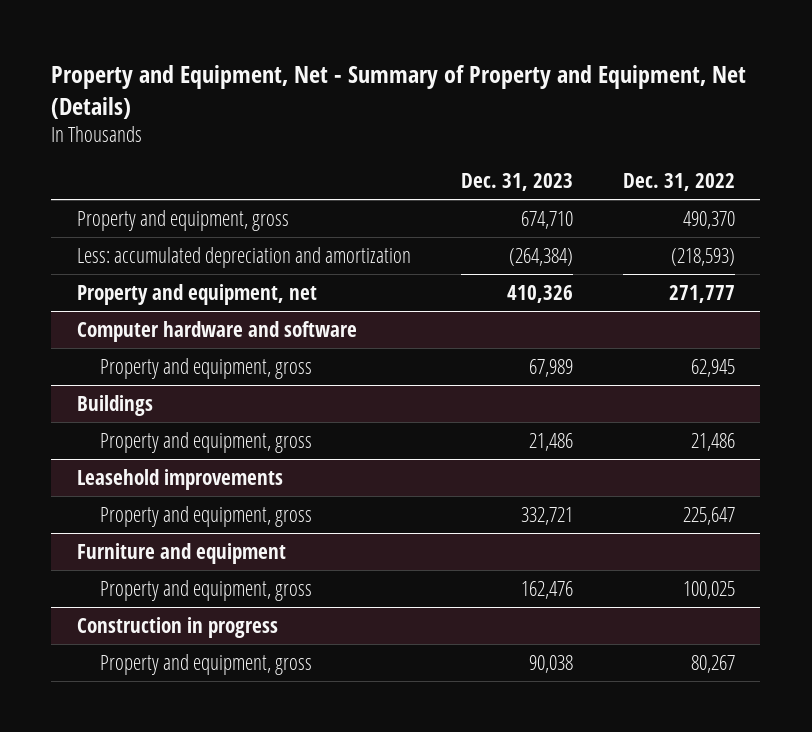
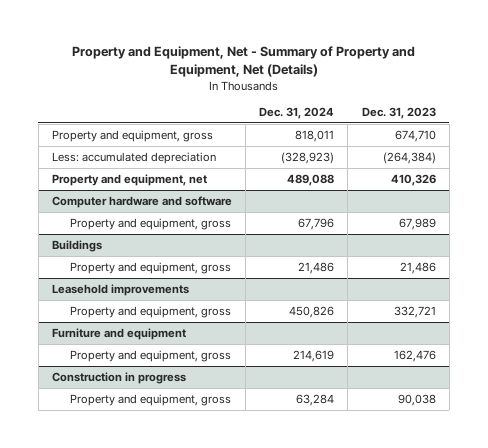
- | Dec. 31, 2023 | Dec. 31, 2022
+ | Dec. 31, 2024 | Dec. 31, 2023
- Less: accumulated depreciation and amortization | (264,384) | (218,593)
+ Less: accumulated depreciation | (328,923) | (264,384)

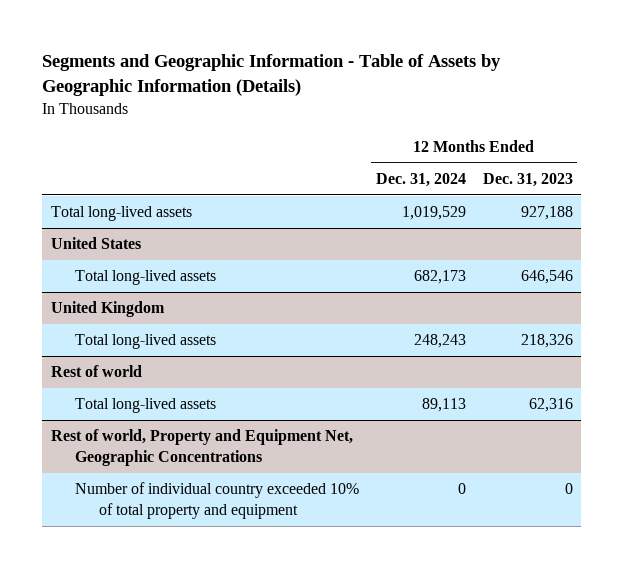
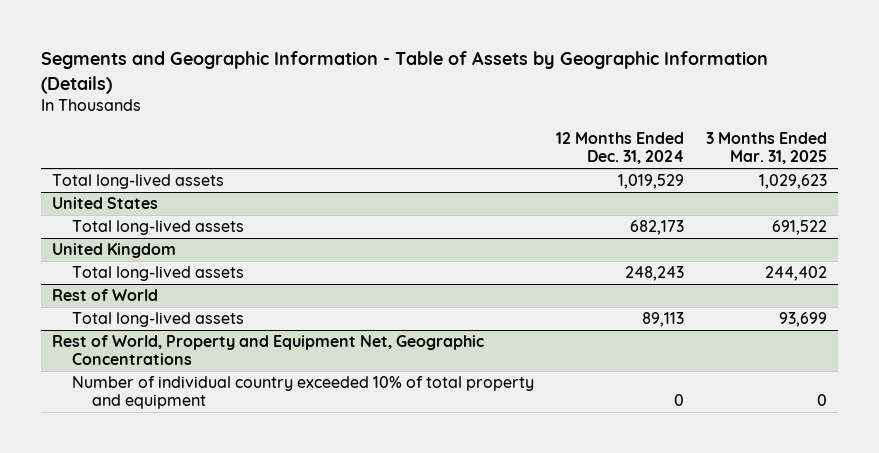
- | 12 Months Ended Dec. 31, 2024 | 12 Months Ended Dec. 31, 2023
+ | 12 Months Ended Dec. 31, 2024 | 3 Months Ended Mar. 31, 2025
- Rest of world
+ Rest of World
- Rest of world, Property and Equipment Net, Geographic Concentrations
+ Rest of World, Property and Equipment Net, Geographic Concentrations

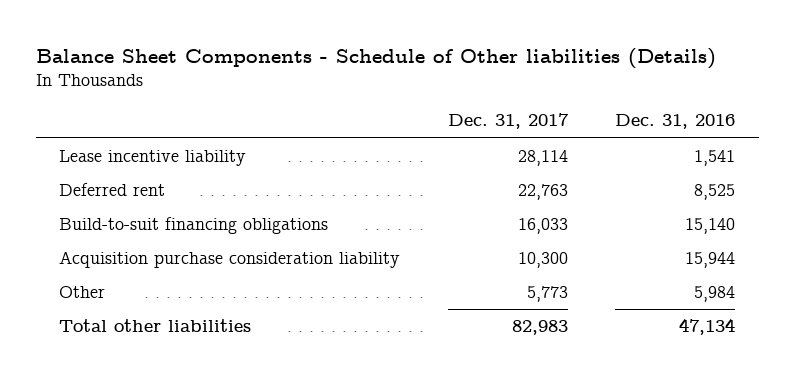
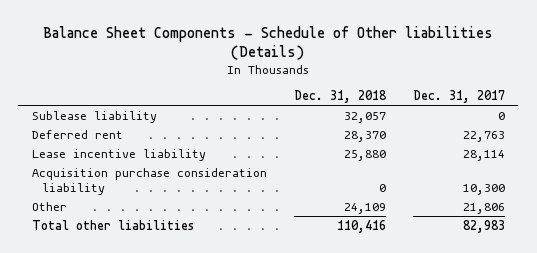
- | Dec. 31, 2017 | Dec. 31, 2016
+ | Dec. 31, 2018 | Dec. 31, 2017
+ Sublease liability | 32,057 | 0
- Build-to-suit financing obligations | 16,033 | 15,140
moved down: Lease incentive liability | 25,880 | 28,114
- Other | 5,773 | 5,984
+ Other | 24,109 | 21,806

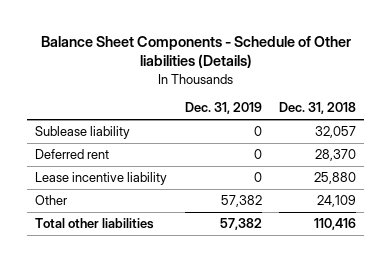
- | Dec. 31, 2018 | Dec. 31, 2017
+ | Dec. 31, 2019 | Dec. 31, 2018
- Acquisition purchase consideration liability | 0 | 10,300

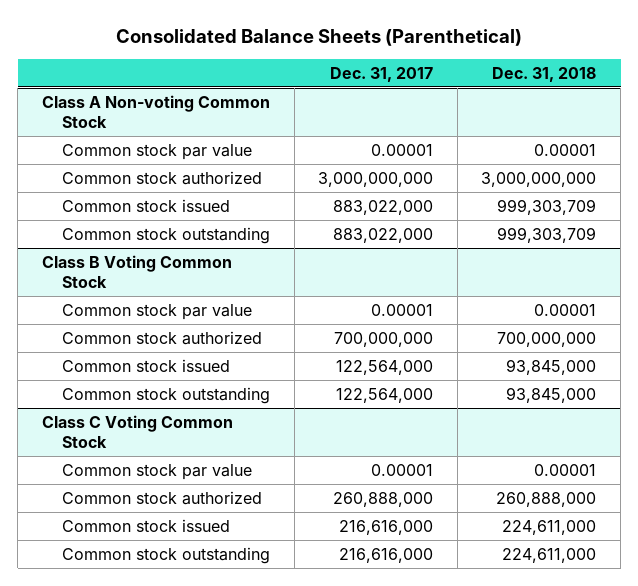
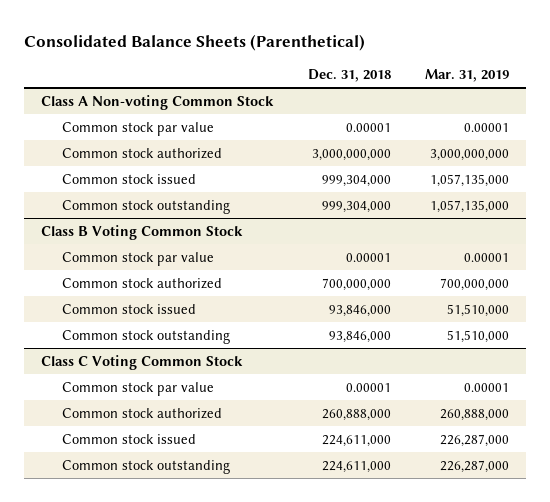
- | Dec. 31, 2017 | Dec. 31, 2018
+ | Dec. 31, 2018 | Mar. 31, 2019
@ Class A Non-voting Common Stock
- Common stock issued | 883,022,000 | 999,303,709
- Common stock outstanding | 883,022,000 | 999,303,709
+ Common stock issued | 999,304,000 | 1,057,135,000
+ Common stock outstanding | 999,304,000 | 1,057,135,000
@ Class B Voting Common Stock
- Common stock issued | 122,564,000 | 93,845,000
- Common stock outstanding | 122,564,000 | 93,845,000
+ Common stock issued | 93,846,000 | 51,510,000
+ Common stock outstanding | 93,846,000 | 51,510,000

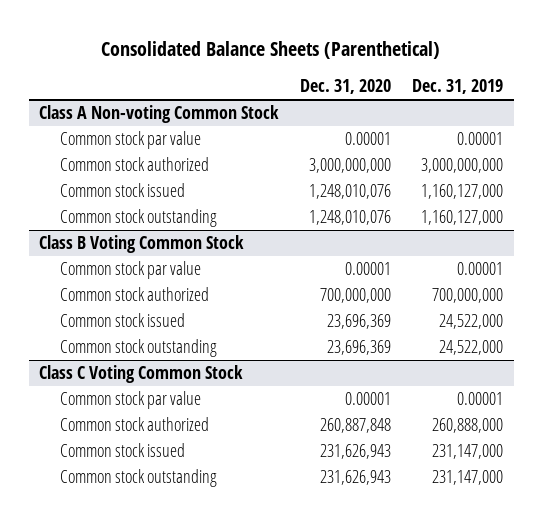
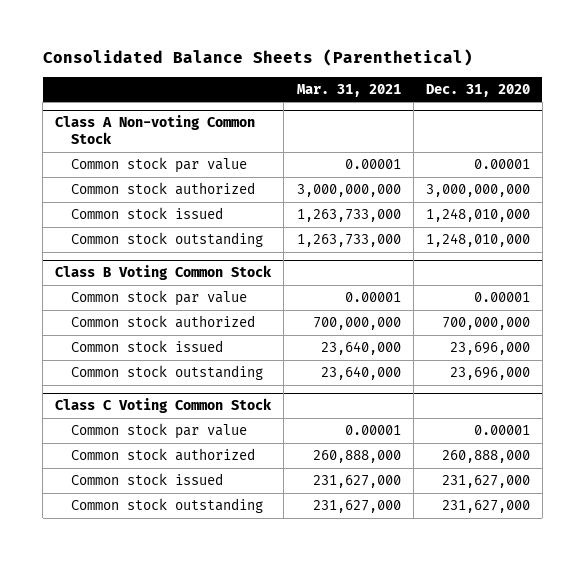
- | Dec. 31, 2020 | Dec. 31, 2019
+ | Mar. 31, 2021 | Dec. 31, 2020
@ Class A Non-voting Common Stock
- Common stock issued | 1,248,010,076 | 1,160,127,000
- Common stock outstanding | 1,248,010,076 | 1,160,127,000
+ Common stock issued | 1,263,733,000 | 1,248,010,000
+ Common stock outstanding | 1,263,733,000 | 1,248,010,000
@ Class B Voting Common Stock
- Common stock issued | 23,696,369 | 24,522,000
- Common stock outstanding | 23,696,369 | 24,522,000
+ Common stock issued | 23,640,000 | 23,696,000
+ Common stock outstanding | 23,640,000 | 23,696,000
@ Class C Voting Common Stock
- Common stock authorized | 260,887,848 | 260,888,000
- Common stock issued | 231,626,943 | 231,147,000
- Common stock outstanding | 231,626,943 | 231,147,000
+ Common stock authorized | 260,888,000 | 260,888,000
+ Common stock issued | 231,627,000 | 231,627,000
+ Common stock outstanding | 231,627,000 | 231,627,000

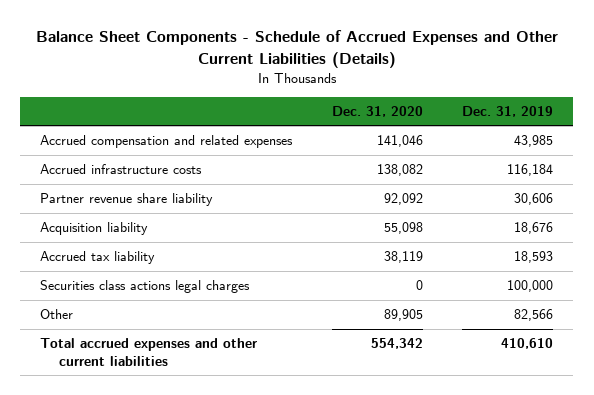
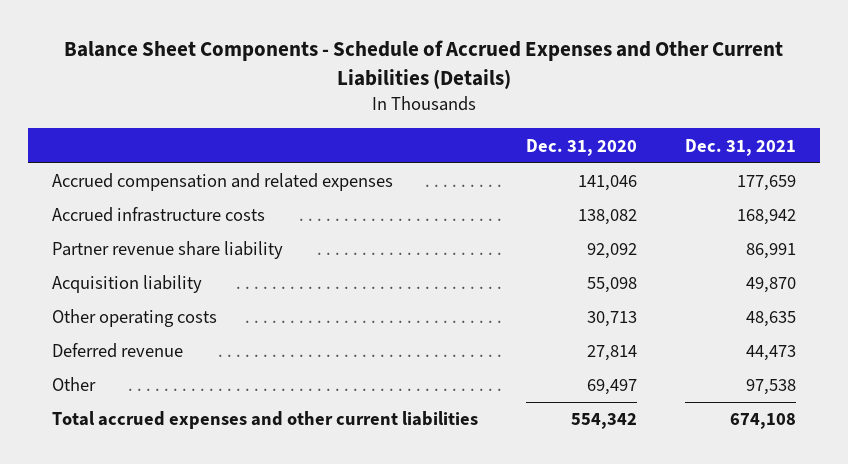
- | Dec. 31, 2020 | Dec. 31, 2019
+ | Dec. 31, 2020 | Dec. 31, 2021
- Accrued tax liability | 38,119 | 18,593
- Securities class actions legal charges | 0 | 100,000
- Other | 89,905 | 82,566
+ Other operating costs | 30,713 | 48,635
+ Deferred revenue | 27,814 | 44,473
+ Other | 69,497 | 97,538

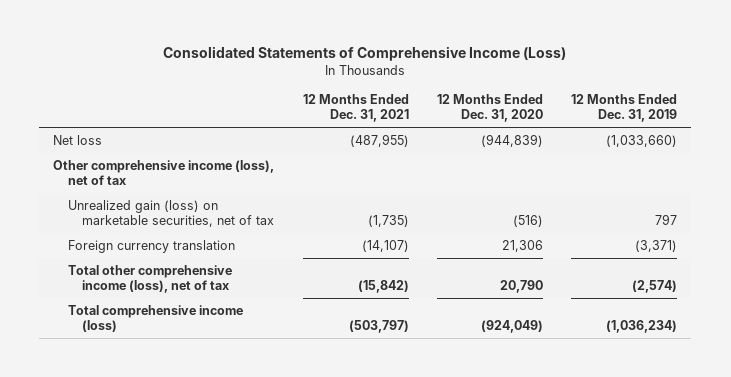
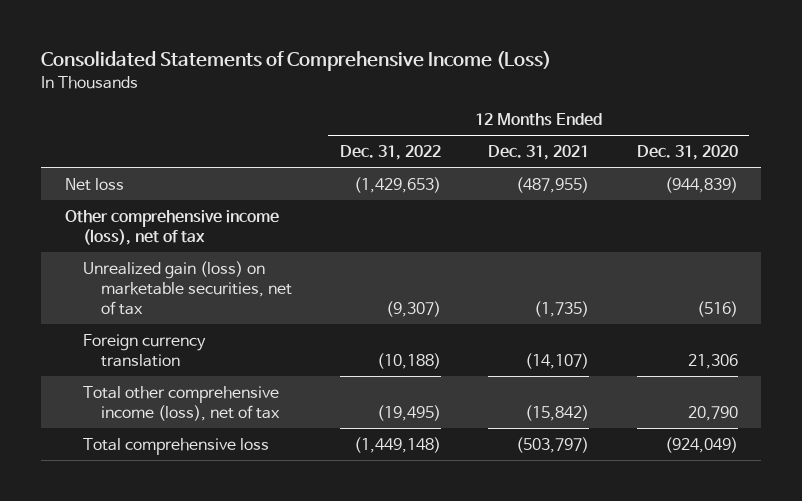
- | 12 Months Ended Dec. 31, 2021 | 12 Months Ended Dec. 31, 2020 | 12 Months Ended Dec. 31, 2019
+ | 12 Months Ended Dec. 31, 2022 | 12 Months Ended Dec. 31, 2021 | 12 Months Ended Dec. 31, 2020
- Total comprehensive income (loss) | (503,797) | (924,049) | (1,036,234)
+ Total comprehensive loss | (1,449,148) | (503,797) | (924,049)

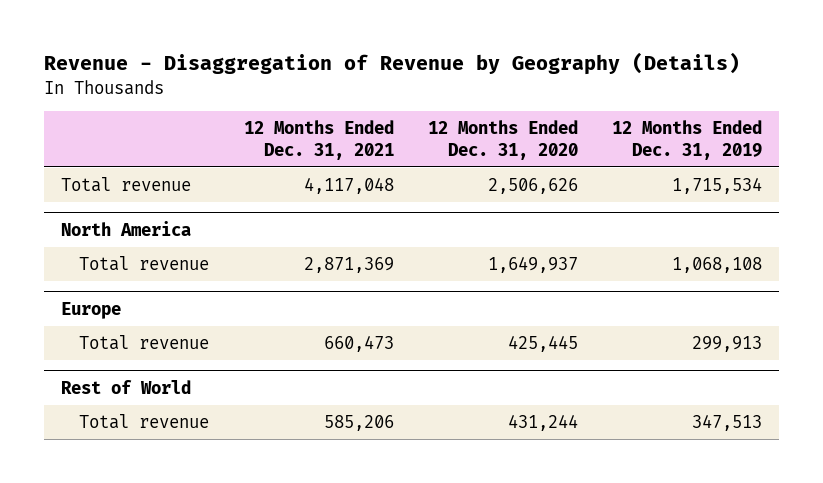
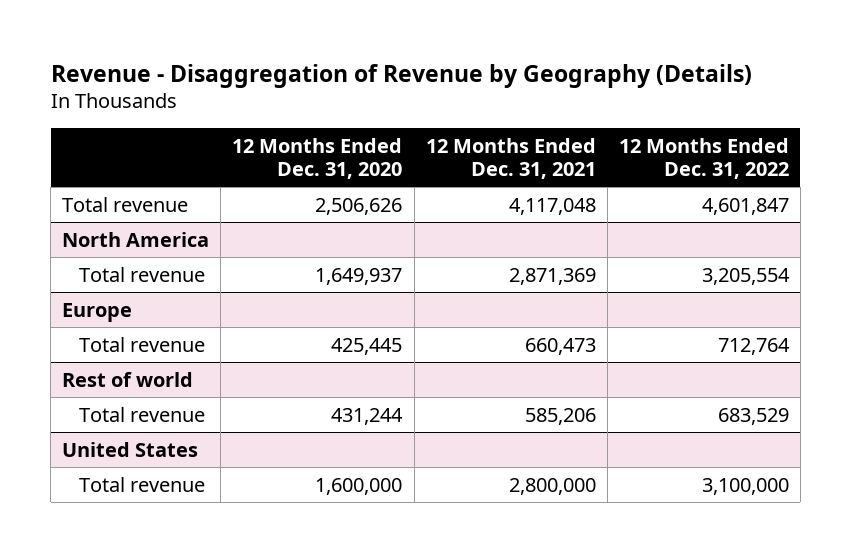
- | 12 Months Ended Dec. 31, 2021 | 12 Months Ended Dec. 31, 2020 | 12 Months Ended Dec. 31, 2019
+ | 12 Months Ended Dec. 31, 2020 | 12 Months Ended Dec. 31, 2021 | 12 Months Ended Dec. 31, 2022
- Rest of World
+ Rest of world
+ United States
+ Total revenue | 1,600,000 | 2,800,000 | 3,100,000

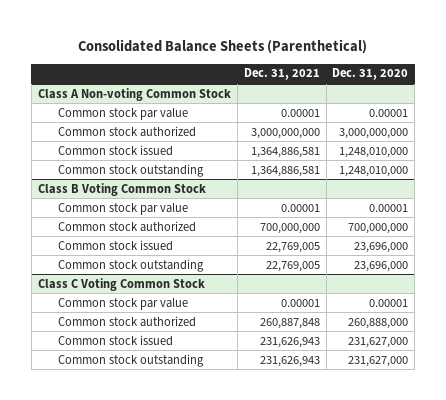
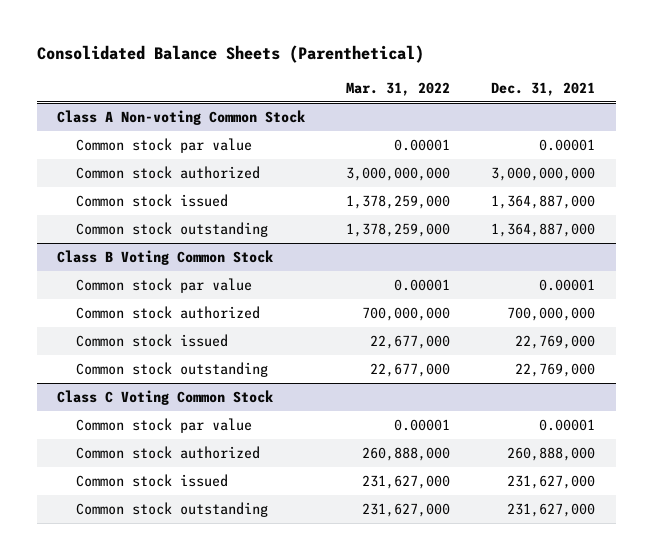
- | Dec. 31, 2021 | Dec. 31, 2020
+ | Mar. 31, 2022 | Dec. 31, 2021
@ Class A Non-voting Common Stock
- Common stock issued | 1,364,886,581 | 1,248,010,000
- Common stock outstanding | 1,364,886,581 | 1,248,010,000
+ Common stock issued | 1,378,259,000 | 1,364,887,000
+ Common stock outstanding | 1,378,259,000 | 1,364,887,000
@ Class B Voting Common Stock
- Common stock issued | 22,769,005 | 23,696,000
- Common stock outstanding | 22,769,005 | 23,696,000
+ Common stock issued | 22,677,000 | 22,769,000
+ Common stock outstanding | 22,677,000 | 22,769,000
@ Class C Voting Common Stock
- Common stock authorized | 260,887,848 | 260,888,000
- Common stock issued | 231,626,943 | 231,627,000
- Common stock outstanding | 231,626,943 | 231,627,000
+ Common stock authorized | 260,888,000 | 260,888,000
+ Common stock issued | 231,627,000 | 231,627,000
+ Common stock outstanding | 231,627,000 | 231,627,000

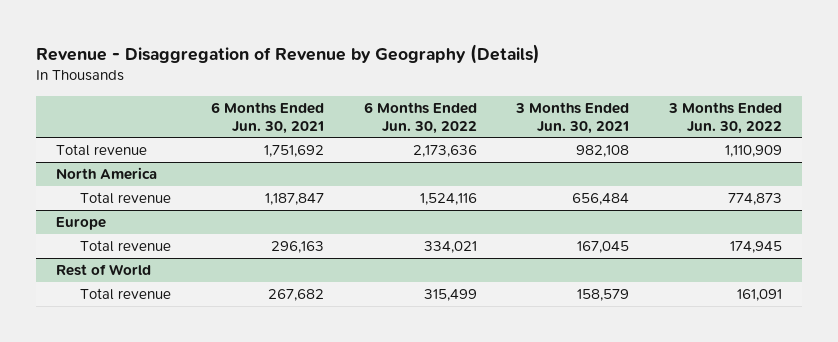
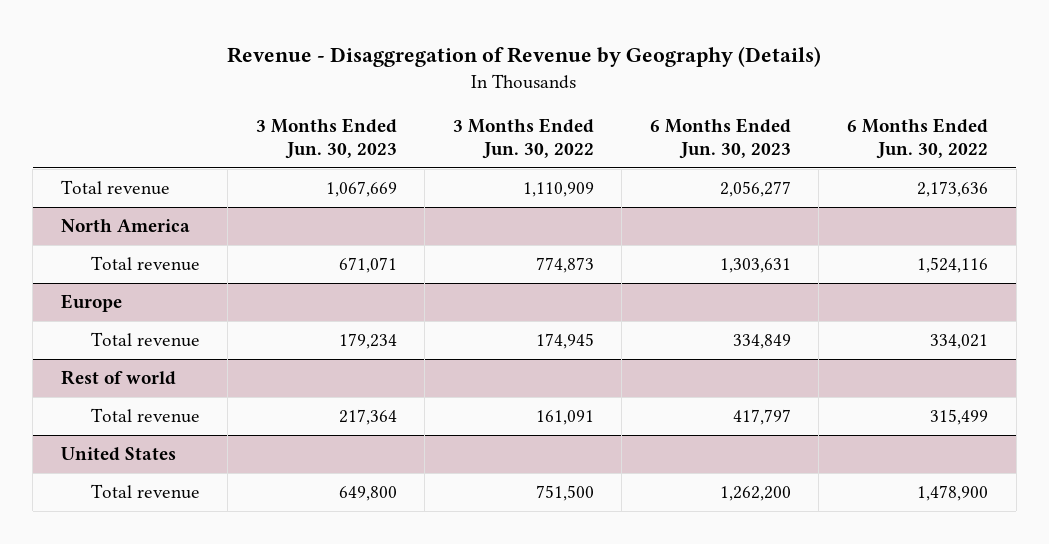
- | 6 Months Ended Jun. 30, 2021 | 6 Months Ended Jun. 30, 2022 | 3 Months Ended Jun. 30, 2021 | 3 Months Ended Jun. 30, 2022
+ | 3 Months Ended Jun. 30, 2023 | 3 Months Ended Jun. 30, 2022 | 6 Months Ended Jun. 30, 2023 | 6 Months Ended Jun. 30, 2022
- Rest of World
+ Rest of world
+ United States
+ Total revenue | 649,800 | 751,500 | 1,262,200 | 1,478,900

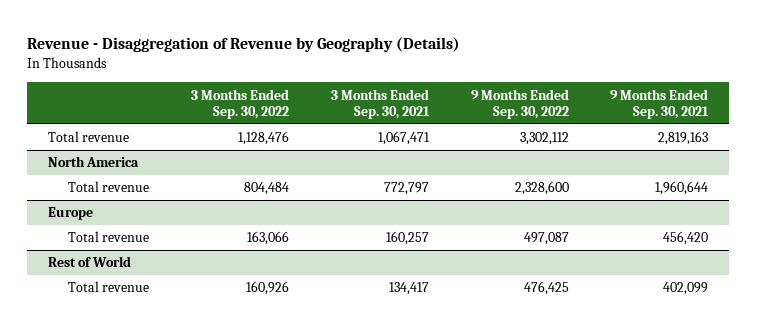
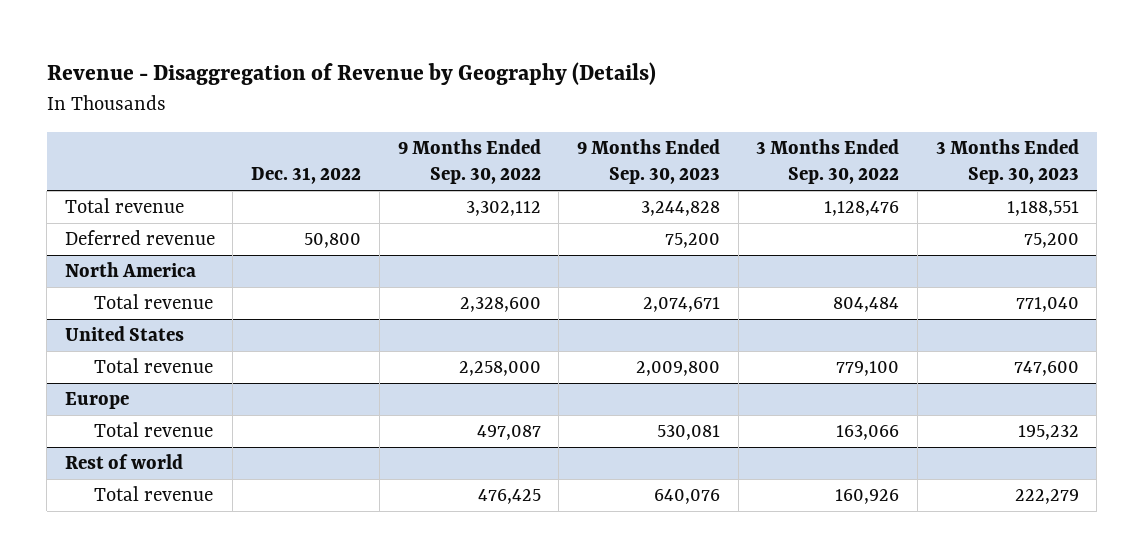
- | 3 Months Ended Sep. 30, 2022 | 3 Months Ended Sep. 30, 2021 | 9 Months Ended Sep. 30, 2022 | 9 Months Ended Sep. 30, 2021
+ | Dec. 31, 2022 | 9 Months Ended Sep. 30, 2022 | 9 Months Ended Sep. 30, 2023 | 3 Months Ended Sep. 30, 2022 | 3 Months Ended Sep. 30, 2023
+ Deferred revenue | 50,800 | | 75,200 | | 75,200
+ United States
+ Total revenue | | 2,258,000 | 2,009,800 | 779,100 | 747,600
- Rest of World
+ Rest of world

